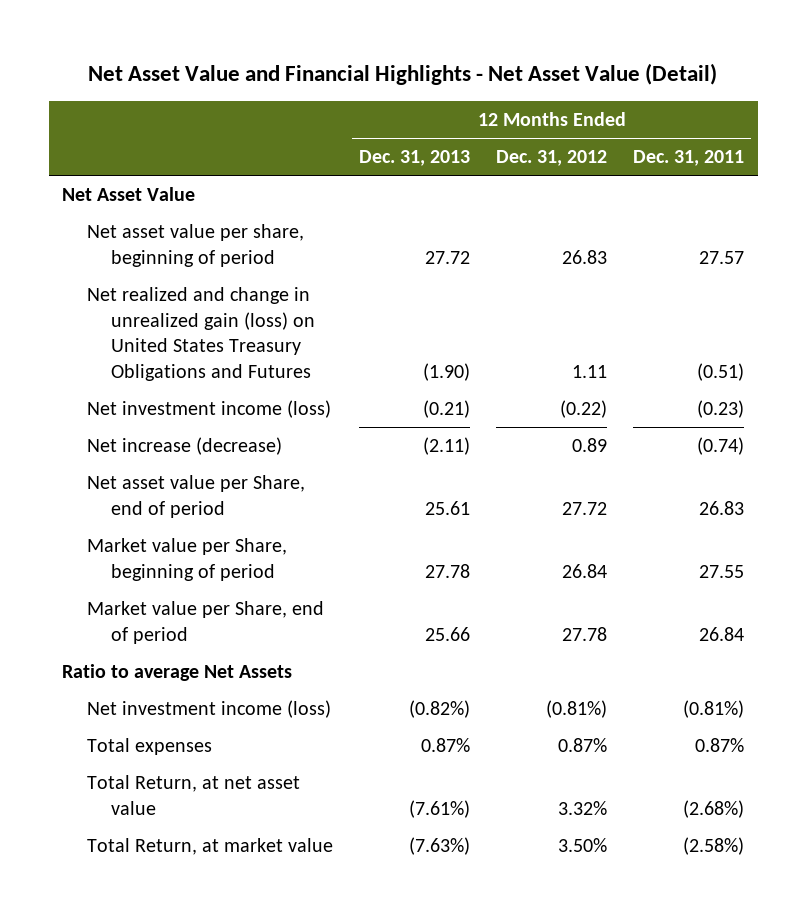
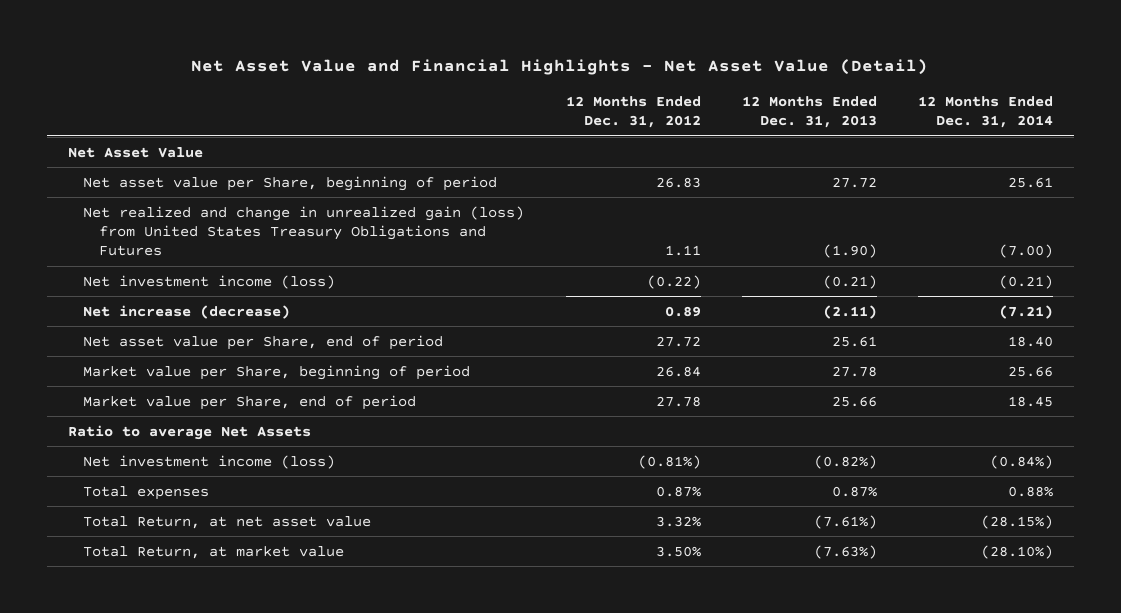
- | 12 Months Ended Dec. 31, 2013 | 12 Months Ended Dec. 31, 2012 | 12 Months Ended Dec. 31, 2011
+ | 12 Months Ended Dec. 31, 2012 | 12 Months Ended Dec. 31, 2013 | 12 Months Ended Dec. 31, 2014
- Net asset value per share, beginning of period | 27.72 | 26.83 | 27.57
- Net realized and change in unrealized gain (loss) on United States Treasury Obligations and Futures | (1.90) | 1.11 | (0.51)
+ Net asset value per Share, beginning of period | 26.83 | 27.72 | 25.61
+ Net realized and change in unrealized gain (loss) from United States Treasury Obligations and Futures | 1.11 | (1.90) | (7.00)

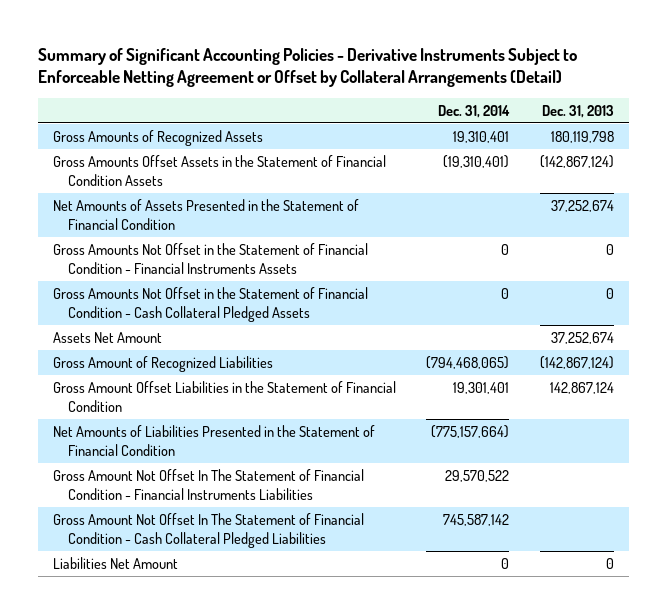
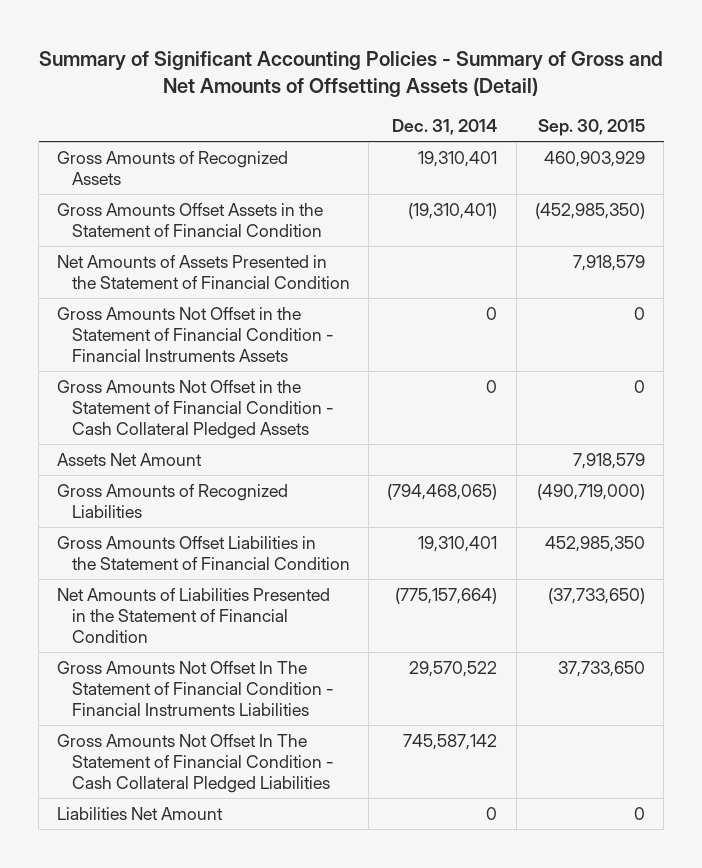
- Summary of Significant Accounting Policies - Derivative Instruments Subject to Enforceable Netting Agreement or Offset by Collateral Arrangements (Detail)
+ Summary of Significant Accounting Policies - Summary of Gross and Net Amounts of Offsetting Assets (Detail)
- | Dec. 31, 2014 | Dec. 31, 2013
+ | Dec. 31, 2014 | Sep. 30, 2015
- Gross Amounts Offset Assets in the Statement of Financial Condition Assets | (19,310,401) | (142,867,124)
+ Gross Amounts Offset Assets in the Statement of Financial Condition | (19,310,401) | (452,985,350)
- Gross Amount of Recognized Liabilities | (794,468,065) | (142,867,124)
- Gross Amount Offset Liabilities in the Statement of Financial Condition | 19,301,401 | 142,867,124
+ Gross Amounts of Recognized Liabilities | (794,468,065) | (490,719,000)
+ Gross Amounts Offset Liabilities in the Statement of Financial Condition | 19,310,401 | 452,985,350
- Gross Amount Not Offset In The Statement of Financial Condition - Financial Instruments Liabilities | 29,570,522 |
- Gross Amount Not Offset In The Statement of Financial Condition - Cash Collateral Pledged Liabilities | 745,587,142 |
+ Gross Amounts Not Offset In The Statement of Financial Condition - Financial Instruments Liabilities | 29,570,522 | 37,733,650
+ Gross Amounts Not Offset In The Statement of Financial Condition - Cash Collateral Pledged Liabilities | 745,587,142 |

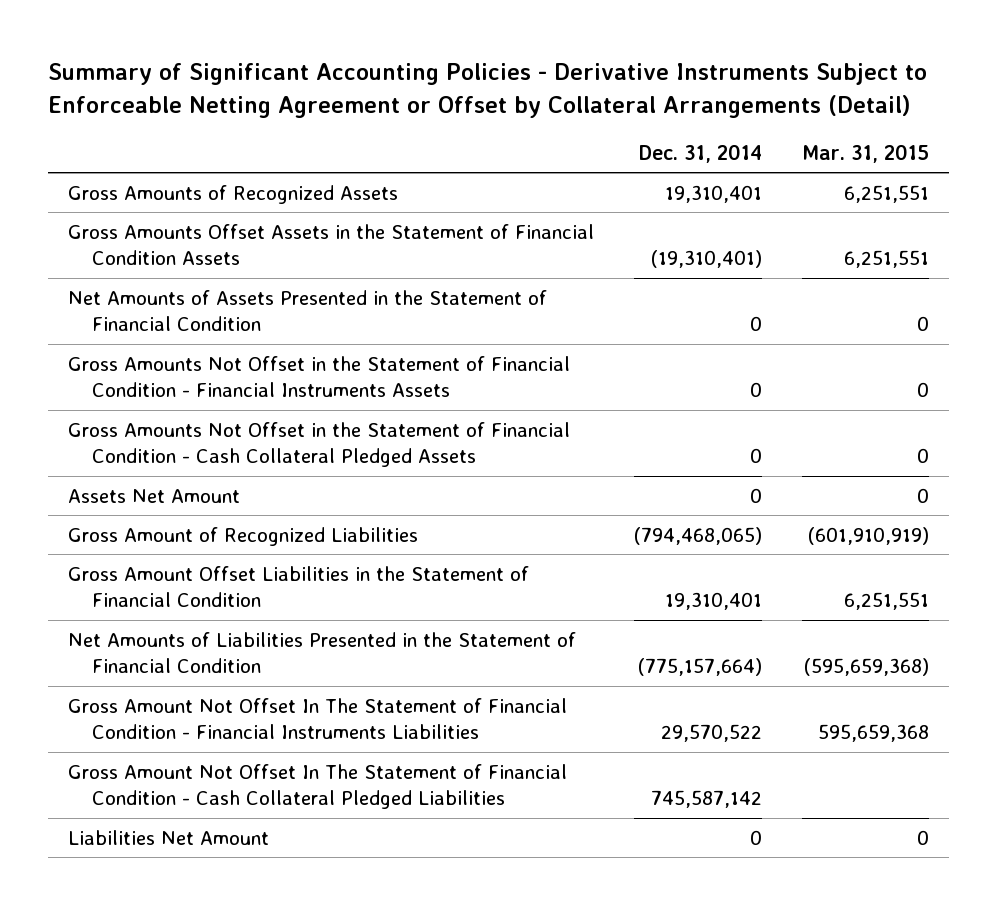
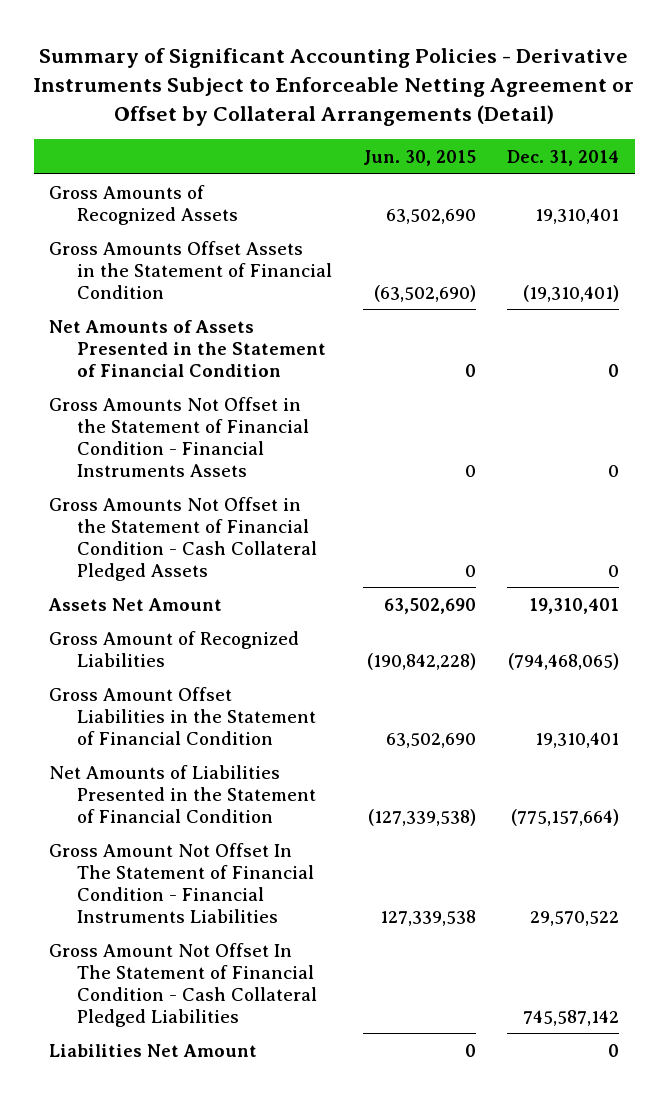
- | Dec. 31, 2014 | Mar. 31, 2015
+ | Jun. 30, 2015 | Dec. 31, 2014
- Gross Amounts Offset Assets in the Statement of Financial Condition Assets | (19,310,401) | 6,251,551
+ Gross Amounts Offset Assets in the Statement of Financial Condition | (63,502,690) | (19,310,401)
- Assets Net Amount | 0 | 0
+ Assets Net Amount | 63,502,690 | 19,310,401

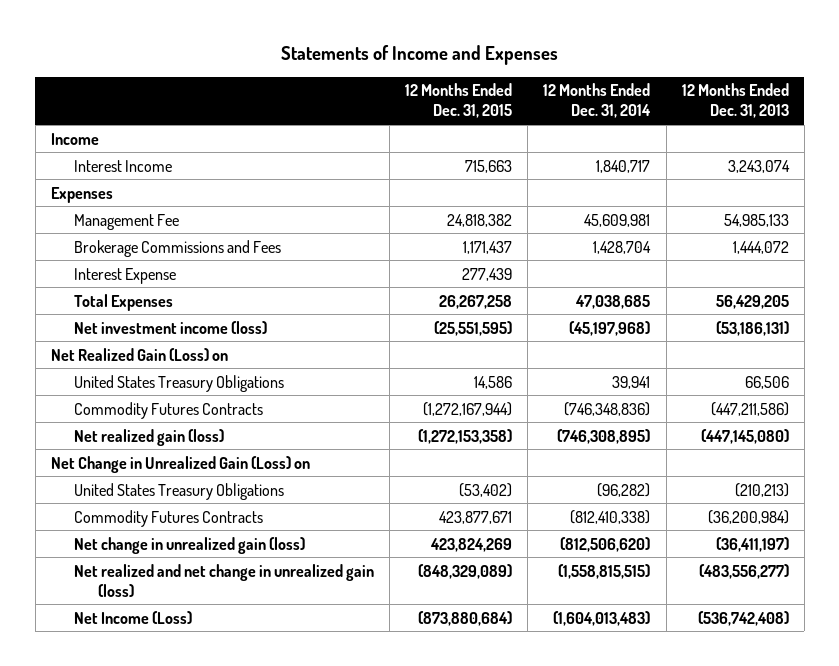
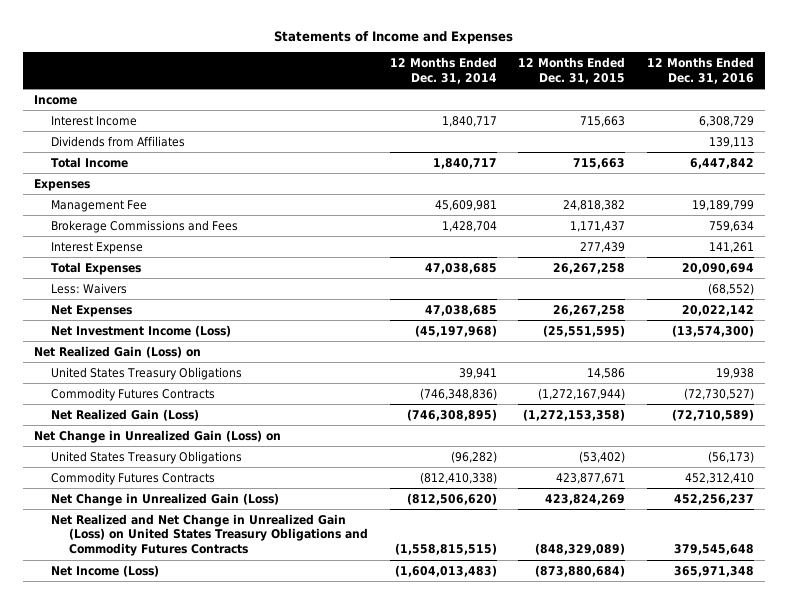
- | 12 Months Ended Dec. 31, 2015 | 12 Months Ended Dec. 31, 2014 | 12 Months Ended Dec. 31, 2013
+ | 12 Months Ended Dec. 31, 2014 | 12 Months Ended Dec. 31, 2015 | 12 Months Ended Dec. 31, 2016
+ Dividends from Affiliates | | | 139,113
+ Total Income | 1,840,717 | 715,663 | 6,447,842
- Net investment income (loss) | (25,551,595) | (45,197,968) | (53,186,131)
+ Less: Waivers | | | (68,552)
+ Net Expenses | 47,038,685 | 26,267,258 | 20,022,142
+ Net Investment Income (Loss) | (45,197,968) | (25,551,595) | (13,574,300)
- Net realized gain (loss) | (1,272,153,358) | (746,308,895) | (447,145,080)
+ Net Realized Gain (Loss) | (746,308,895) | (1,272,153,358) | (72,710,589)
- Net change in unrealized gain (loss) | 423,824,269 | (812,506,620) | (36,411,197)
- Net realized and net change in unrealized gain (loss) | (848,329,089) | (1,558,815,515) | (483,556,277)
+ Net Change in Unrealized Gain (Loss) | (812,506,620) | 423,824,269 | 452,256,237
+ Net Realized and Net Change in Unrealized Gain (Loss) on United States Treasury Obligations and Commodity Futures Contracts | (1,558,815,515) | (848,329,089) | 379,545,648

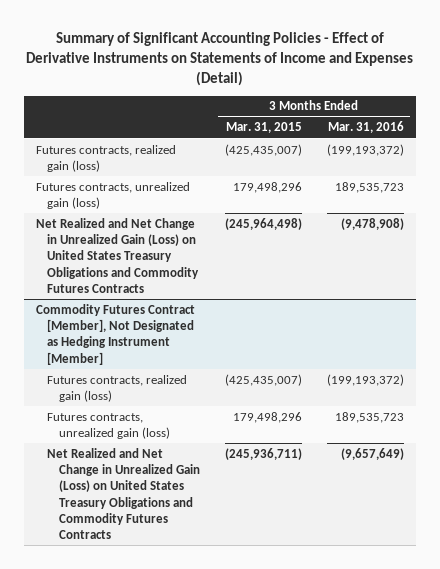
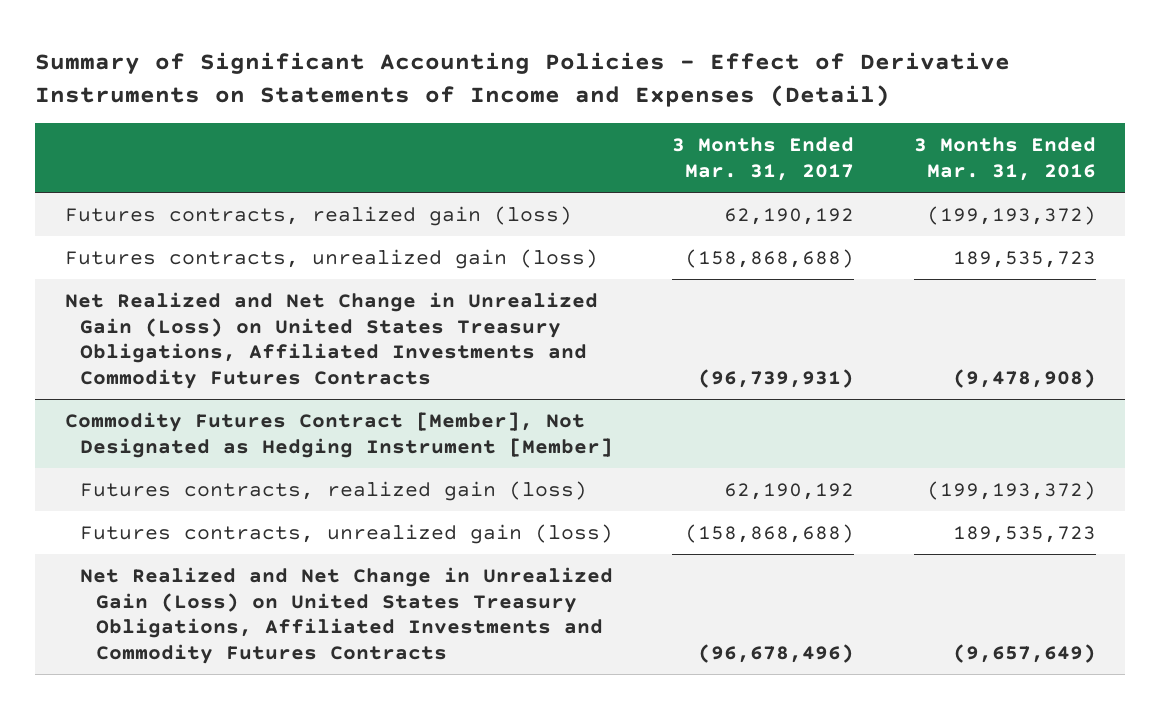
- | 3 Months Ended Mar. 31, 2015 | 3 Months Ended Mar. 31, 2016
+ | 3 Months Ended Mar. 31, 2017 | 3 Months Ended Mar. 31, 2016
- Net Realized and Net Change in Unrealized Gain (Loss) on United States Treasury Obligations and Commodity Futures Contracts | (245,964,498) | (9,478,908)
+ Net Realized and Net Change in Unrealized Gain (Loss) on United States Treasury Obligations, Affiliated Investments and Commodity Futures Contracts | (96,739,931) | (9,478,908)
@ Commodity Futures Contract [Member], Not Designated as Hedging Instrument [Member]
- Net Realized and Net Change in Unrealized Gain (Loss) on United States Treasury Obligations and Commodity Futures Contracts | (245,936,711) | (9,657,649)
+ Net Realized and Net Change in Unrealized Gain (Loss) on United States Treasury Obligations, Affiliated Investments and Commodity Futures Contracts | (96,678,496) | (9,657,649)

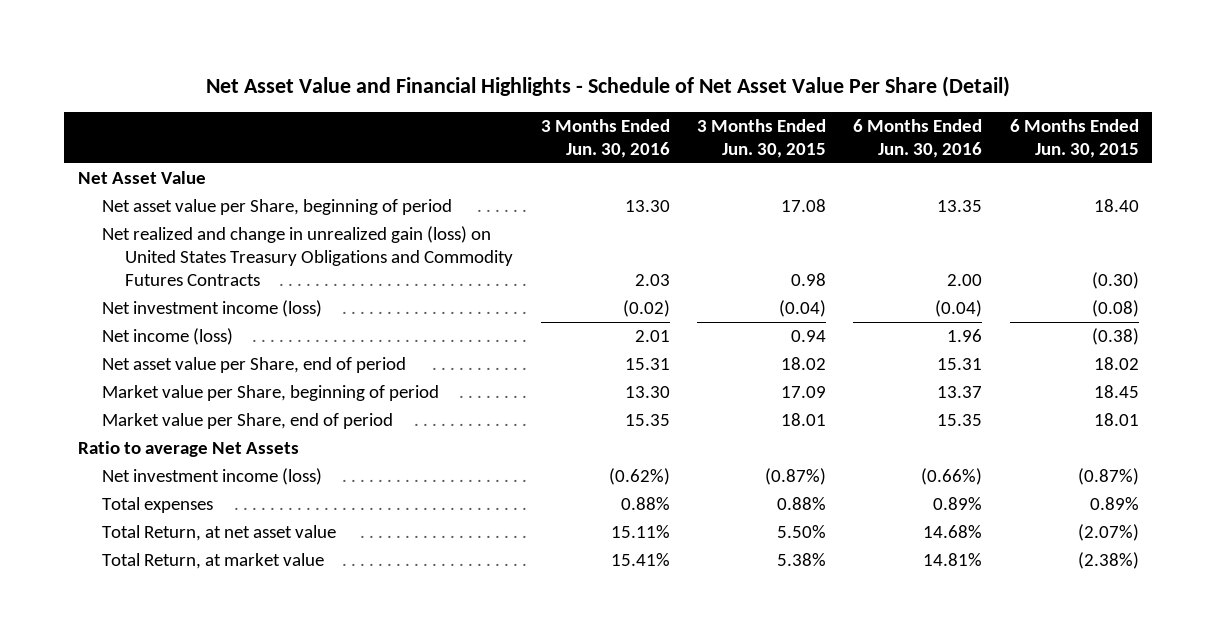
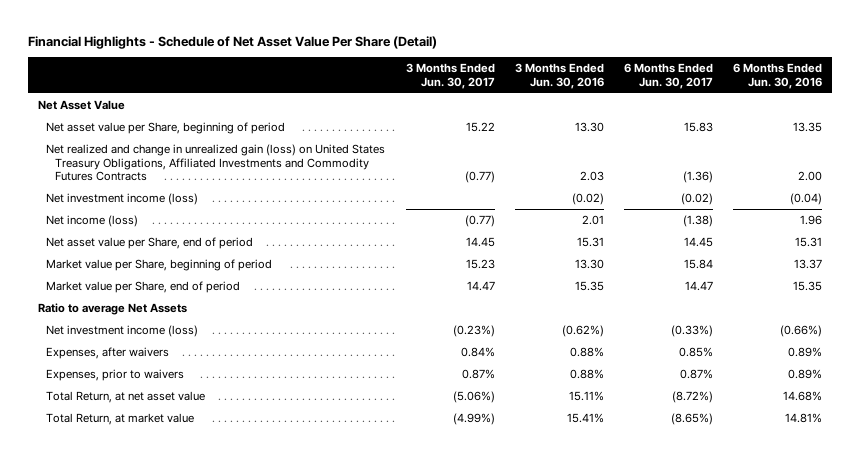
- Net Asset Value and Financial Highlights - Schedule of Net Asset Value Per Share (Detail)
+ Financial Highlights - Schedule of Net Asset Value Per Share (Detail)
- | 3 Months Ended Jun. 30, 2016 | 3 Months Ended Jun. 30, 2015 | 6 Months Ended Jun. 30, 2016 | 6 Months Ended Jun. 30, 2015
+ | 3 Months Ended Jun. 30, 2017 | 3 Months Ended Jun. 30, 2016 | 6 Months Ended Jun. 30, 2017 | 6 Months Ended Jun. 30, 2016
- Net realized and change in unrealized gain (loss) on United States Treasury Obligations and Commodity Futures Contracts | 2.03 | 0.98 | 2.00 | (0.30)
+ Net realized and change in unrealized gain (loss) on United States Treasury Obligations, Affiliated Investments and Commodity Futures Contracts | (0.77) | 2.03 | (1.36) | 2.00
- Total expenses | 0.88% | 0.88% | 0.89% | 0.89%
+ Expenses, after waivers | 0.84% | 0.88% | 0.85% | 0.89%
+ Expenses, prior to waivers | 0.87% | 0.88% | 0.87% | 0.89%

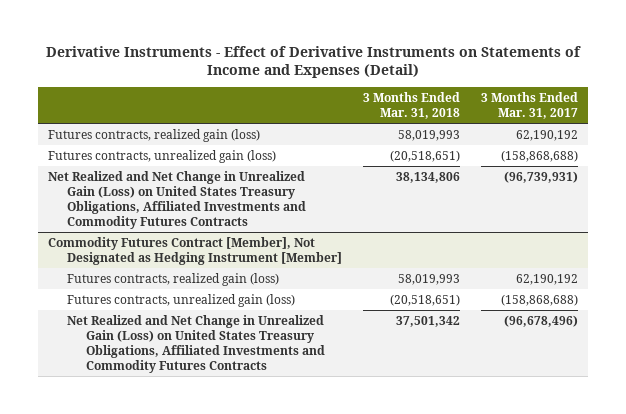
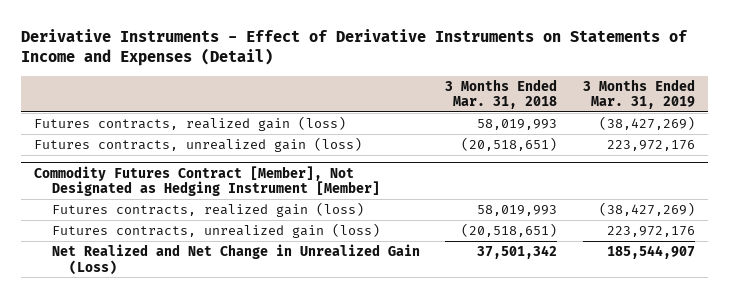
- | 3 Months Ended Mar. 31, 2018 | 3 Months Ended Mar. 31, 2017
+ | 3 Months Ended Mar. 31, 2018 | 3 Months Ended Mar. 31, 2019
- Net Realized and Net Change in Unrealized Gain (Loss) on United States Treasury Obligations, Affiliated Investments and Commodity Futures Contracts | 38,134,806 | (96,739,931)
@ Commodity Futures Contract [Member], Not Designated as Hedging Instrument [Member]
- Net Realized and Net Change in Unrealized Gain (Loss) on United States Treasury Obligations, Affiliated Investments and Commodity Futures Contracts | 37,501,342 | (96,678,496)
+ Net Realized and Net Change in Unrealized Gain (Loss) | 37,501,342 | 185,544,907

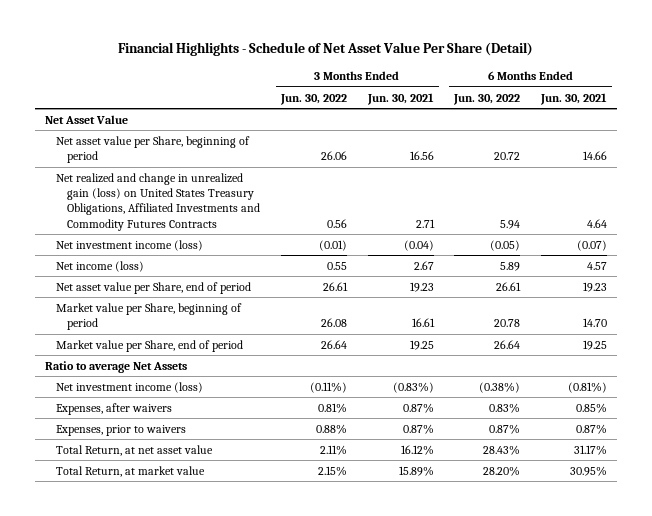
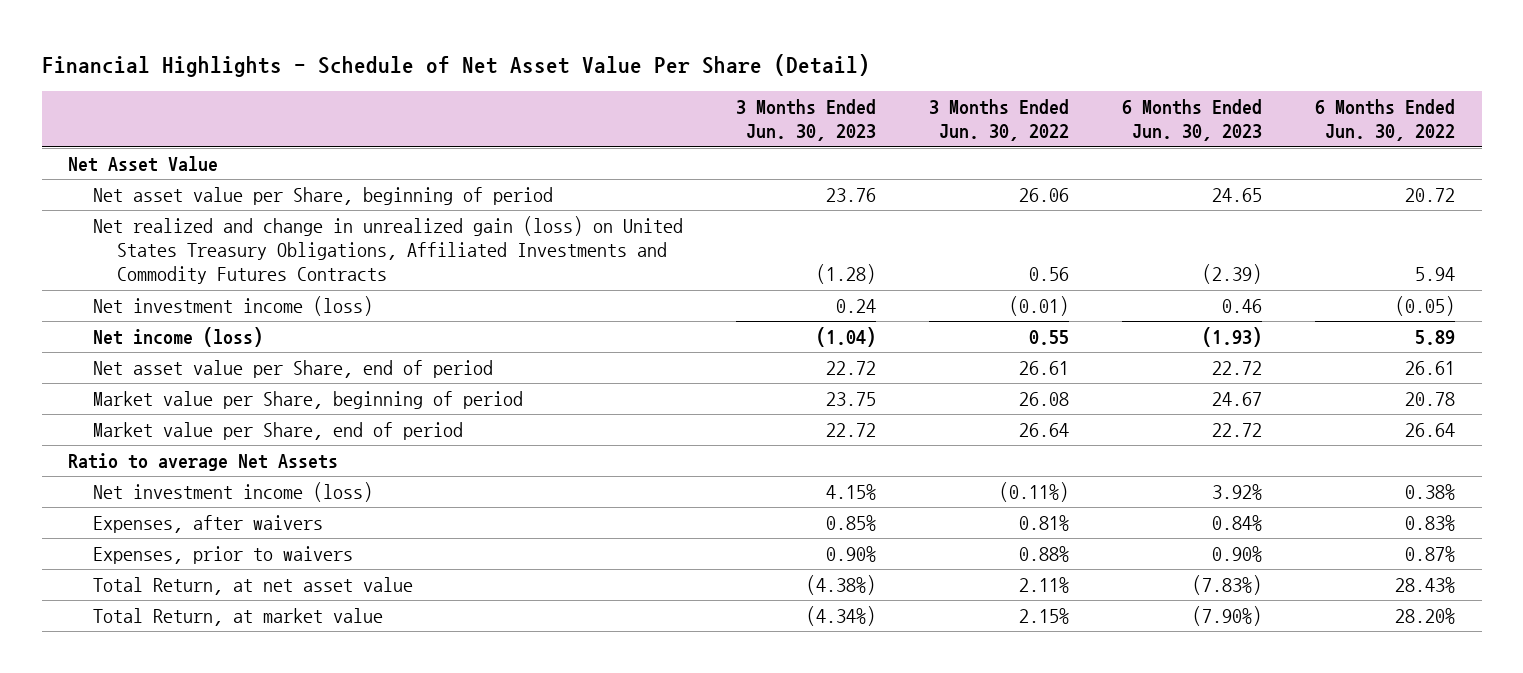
- | 3 Months Ended Jun. 30, 2022 | 3 Months Ended Jun. 30, 2021 | 6 Months Ended Jun. 30, 2022 | 6 Months Ended Jun. 30, 2021
+ | 3 Months Ended Jun. 30, 2023 | 3 Months Ended Jun. 30, 2022 | 6 Months Ended Jun. 30, 2023 | 6 Months Ended Jun. 30, 2022
- Net investment income (loss) | (0.11%) | (0.83%) | (0.38%) | (0.81%)
+ Net investment income (loss) | 4.15% | (0.11%) | 3.92% | 0.38%

